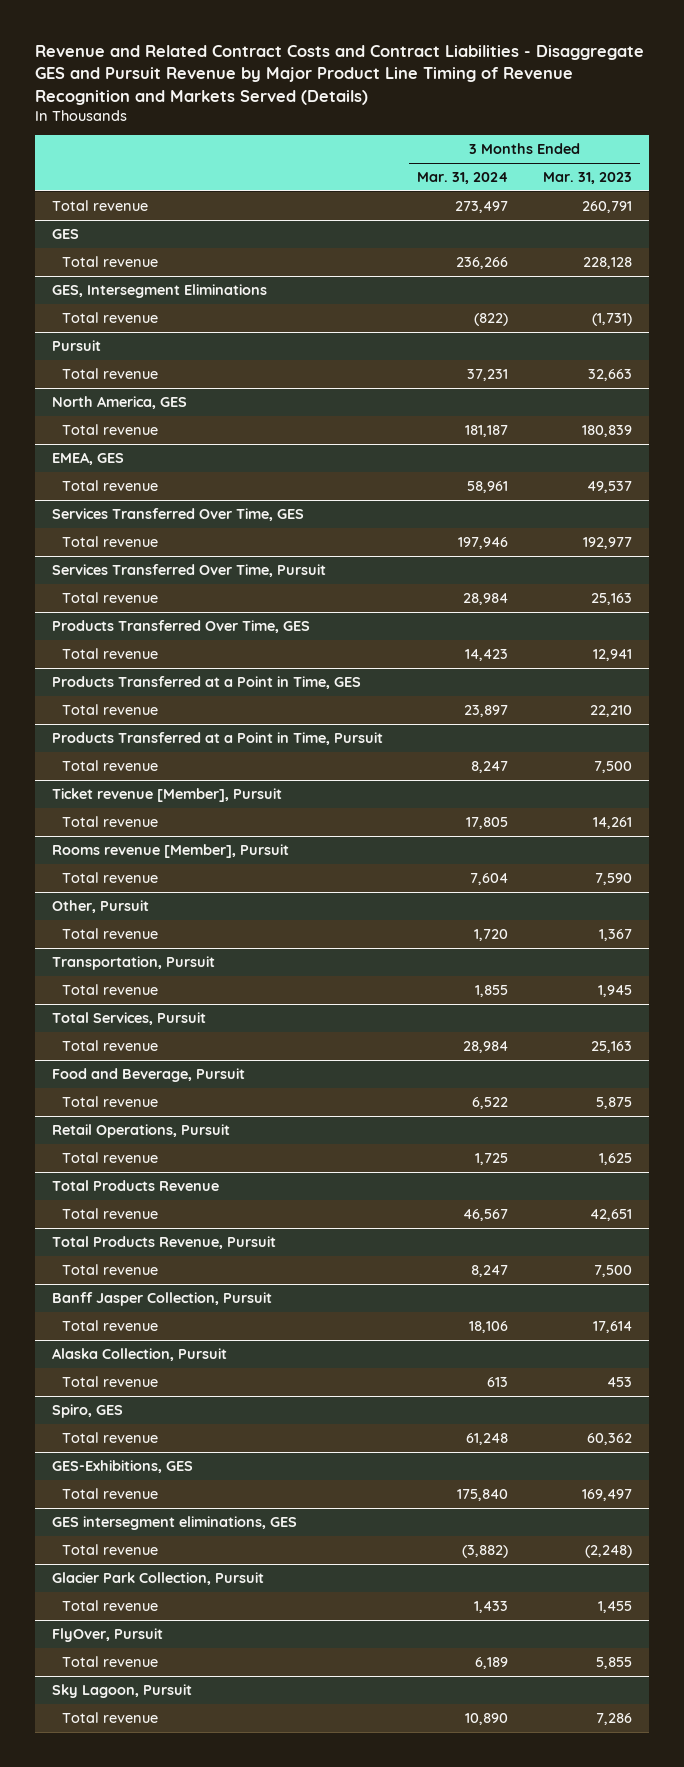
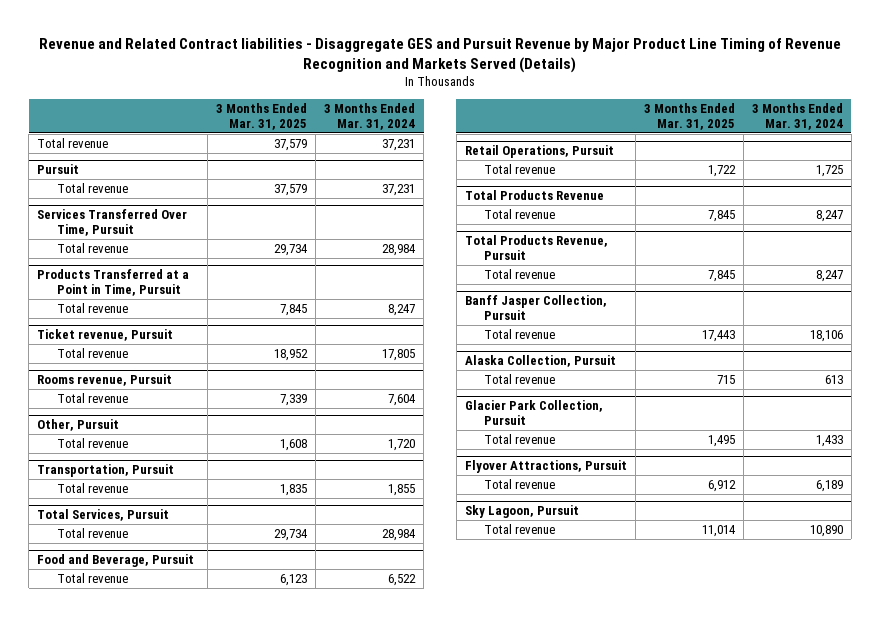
- Revenue and Related Contract Costs and Contract Liabilities - Disaggregate GES and Pursuit Revenue by Major Product Line Timing of Revenue Recognition and Markets Served (Details)
+ Revenue and Related Contract liabilities - Disaggregate GES and Pursuit Revenue by Major Product Line Timing of Revenue Recognition and Markets Served (Details)
- | 3 Months Ended Mar. 31, 2024 | 3 Months Ended Mar. 31, 2023
+ | 3 Months Ended Mar. 31, 2025 | 3 Months Ended Mar. 31, 2024
- Total revenue | 273,497 | 260,791
- GES
- Total revenue | 236,266 | 228,128
- GES, Intersegment Eliminations
- Total revenue | (822) | (1,731)
+ Total revenue | 37,579 | 37,231
- North America, GES
- Total revenue | 181,187 | 180,839
- EMEA, GES
- Total revenue | 58,961 | 49,537
- Services Transferred Over Time, GES
- Total revenue | 197,946 | 192,977
- Products Transferred Over Time, GES
- Total revenue | 14,423 | 12,941
- Products Transferred at a Point in Time, GES
- Total revenue | 23,897 | 22,210
- Ticket revenue [Member], Pursuit
+ Ticket revenue, Pursuit
- Rooms revenue [Member], Pursuit
+ Rooms revenue, Pursuit
@ Total Products Revenue
- Total revenue | 46,567 | 42,651
+ Total revenue | 7,845 | 8,247
- Spiro, GES
- Total revenue | 61,248 | 60,362
- GES-Exhibitions, GES
- Total revenue | 175,840 | 169,497
- GES intersegment eliminations, GES
- Total revenue | (3,882) | (2,248)
- FlyOver, Pursuit
+ Flyover Attractions, Pursuit

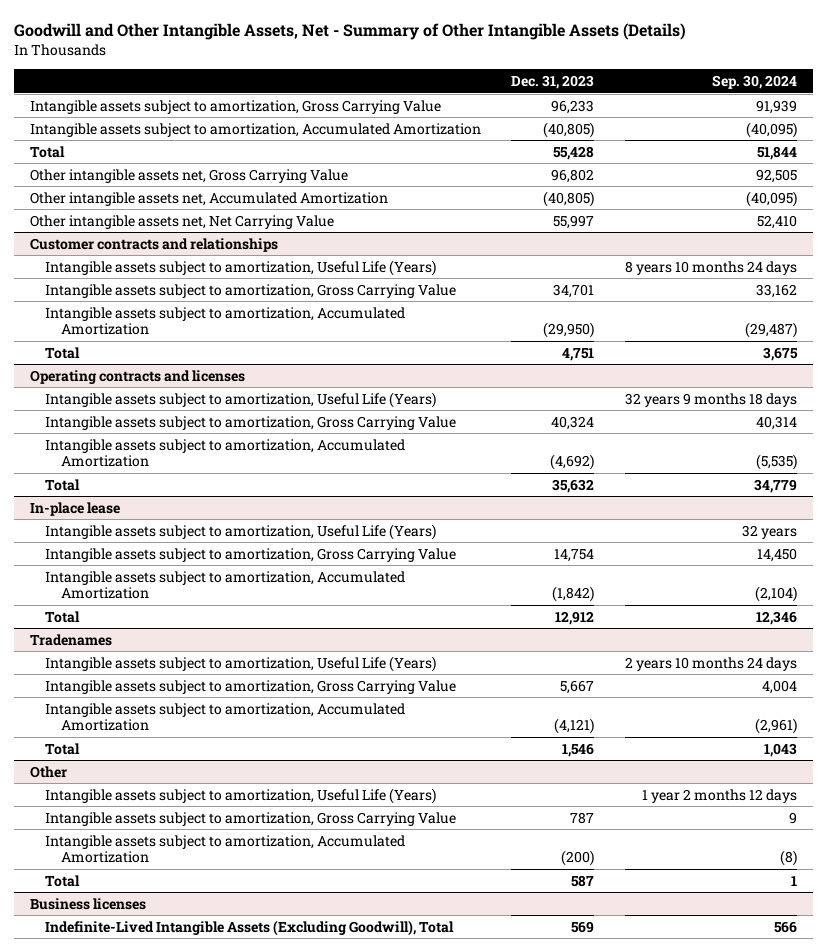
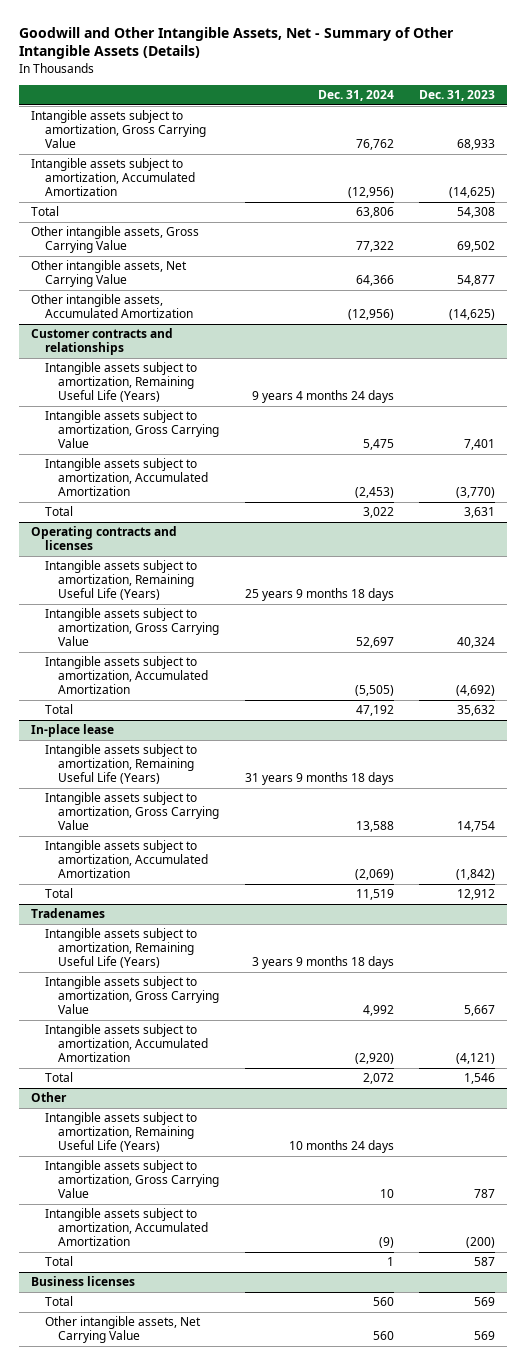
- | Dec. 31, 2023 | Sep. 30, 2024
+ | Dec. 31, 2024 | Dec. 31, 2023
- Intangible assets subject to amortization, Gross Carrying Value | 96,233 | 91,939
- Intangible assets subject to amortization, Accumulated Amortization | (40,805) | (40,095)
- Total | 55,428 | 51,844
- Other intangible assets net, Gross Carrying Value | 96,802 | 92,505
- Other intangible assets net, Accumulated Amortization | (40,805) | (40,095)
- Other intangible assets net, Net Carrying Value | 55,997 | 52,410
+ Intangible assets subject to amortization, Gross Carrying Value | 76,762 | 68,933
+ Intangible assets subject to amortization, Accumulated Amortization | (12,956) | (14,625)
+ Total | 63,806 | 54,308
+ Other intangible assets, Gross Carrying Value | 77,322 | 69,502
+ Other intangible assets, Net Carrying Value | 64,366 | 54,877
+ Other intangible assets, Accumulated Amortization | (12,956) | (14,625)
@ Customer contracts and relationships
- Intangible assets subject to amortization, Useful Life (Years) | | 8 years 10 months 24 days
- Intangible assets subject to amortization, Gross Carrying Value | 34,701 | 33,162
- Intangible assets subject to amortization, Accumulated Amortization | (29,950) | (29,487)
- Total | 4,751 | 3,675
+ Intangible assets subject to amortization, Remaining Useful Life (Years) | 9 years 4 months 24 days |
+ Intangible assets subject to amortization, Gross Carrying Value | 5,475 | 7,401
+ Intangible assets subject to amortization, Accumulated Amortization | (2,453) | (3,770)
+ Total | 3,022 | 3,631
@ Operating contracts and licenses
- Intangible assets subject to amortization, Useful Life (Years) | | 32 years 9 months 18 days
+ Intangible assets subject to amortization, Remaining Useful Life (Years) | 25 years 9 months 18 days |
@ In-place lease
- Intangible assets subject to amortization, Useful Life (Years) | | 32 years
+ Intangible assets subject to amortization, Remaining Useful Life (Years) | 31 years 9 months 18 days |
@ Tradenames
- Intangible assets subject to amortization, Useful Life (Years) | | 2 years 10 months 24 days
+ Intangible assets subject to amortization, Remaining Useful Life (Years) | 3 years 9 months 18 days |
@ Other
- Intangible assets subject to amortization, Useful Life (Years) | | 1 year 2 months 12 days
+ Intangible assets subject to amortization, Remaining Useful Life (Years) | 10 months 24 days |
@ Business licenses
- Indefinite-Lived Intangible Assets (Excluding Goodwill), Total | 569 | 566
+ Total | 560 | 569
+ Other intangible assets, Net Carrying Value | 560 | 569

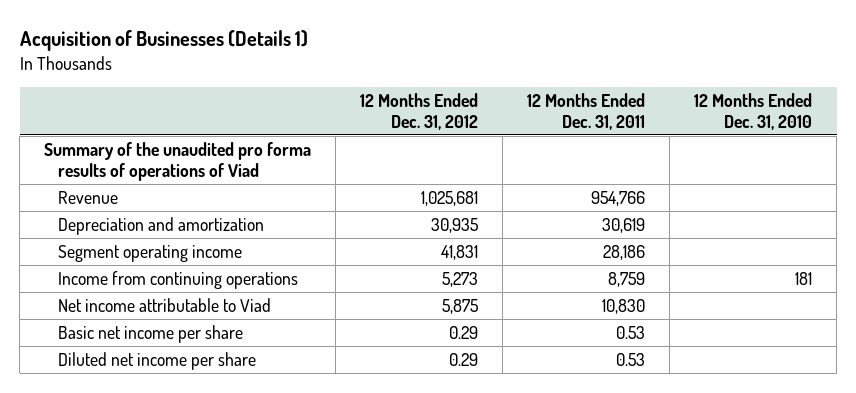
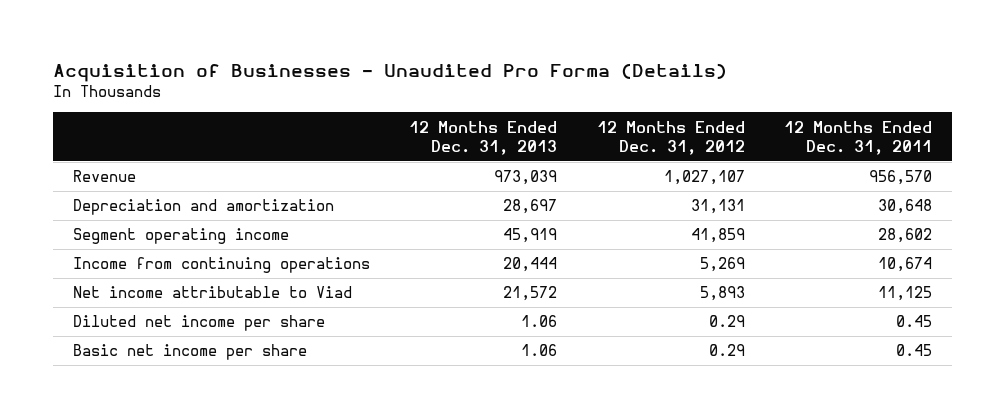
- Acquisition of Businesses (Details 1)
+ Acquisition of Businesses - Unaudited Pro Forma (Details)
- | 12 Months Ended Dec. 31, 2012 | 12 Months Ended Dec. 31, 2011 | 12 Months Ended Dec. 31, 2010
+ | 12 Months Ended Dec. 31, 2013 | 12 Months Ended Dec. 31, 2012 | 12 Months Ended Dec. 31, 2011
- Summary of the unaudited pro forma results of operations of Viad
- Revenue | 1,025,681 | 954,766 |
- Depreciation and amortization | 30,935 | 30,619 |
- Segment operating income | 41,831 | 28,186 |
- Income from continuing operations | 5,273 | 8,759 | 181
- Net income attributable to Viad | 5,875 | 10,830 |
- Basic net income per share | 0.29 | 0.53 |
- Diluted net income per share | 0.29 | 0.53 |
+ Revenue | 973,039 | 1,027,107 | 956,570
+ Depreciation and amortization | 28,697 | 31,131 | 30,648
+ Segment operating income | 45,919 | 41,859 | 28,602
+ Income from continuing operations | 20,444 | 5,269 | 10,674
+ Net income attributable to Viad | 21,572 | 5,893 | 11,125
+ Diluted net income per share | 1.06 | 0.29 | 0.45
+ Basic net income per share | 1.06 | 0.29 | 0.45

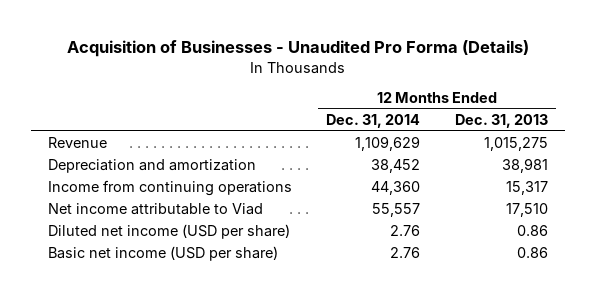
- | 12 Months Ended Dec. 31, 2013 | 12 Months Ended Dec. 31, 2012 | 12 Months Ended Dec. 31, 2011
+ | 12 Months Ended Dec. 31, 2014 | 12 Months Ended Dec. 31, 2013
- Revenue | 973,039 | 1,027,107 | 956,570
- Depreciation and amortization | 28,697 | 31,131 | 30,648
- Segment operating income | 45,919 | 41,859 | 28,602
- Income from continuing operations | 20,444 | 5,269 | 10,674
- Net income attributable to Viad | 21,572 | 5,893 | 11,125
- Diluted net income per share | 1.06 | 0.29 | 0.45
- Basic net income per share | 1.06 | 0.29 | 0.45
+ Revenue | 1,109,629 | 1,015,275
+ Depreciation and amortization | 38,452 | 38,981
+ Income from continuing operations | 44,360 | 15,317
+ Net income attributable to Viad | 55,557 | 17,510
+ Diluted net income (USD per share) | 2.76 | 0.86
+ Basic net income (USD per share) | 2.76 | 0.86

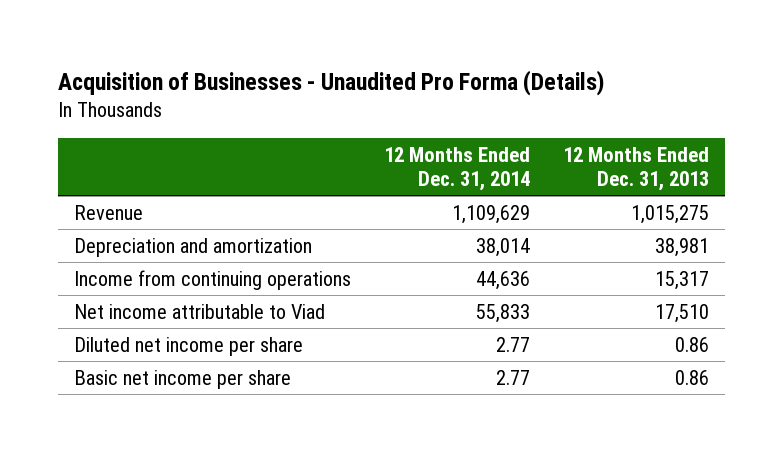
- Depreciation and amortization | 38,452 | 38,981
- Income from continuing operations | 44,360 | 15,317
- Net income attributable to Viad | 55,557 | 17,510
- Diluted net income (USD per share) | 2.76 | 0.86
- Basic net income (USD per share) | 2.76 | 0.86
+ Depreciation and amortization | 38,014 | 38,981
+ Income from continuing operations | 44,636 | 15,317
+ Net income attributable to Viad | 55,833 | 17,510
+ Diluted net income per share | 2.77 | 0.86
+ Basic net income per share | 2.77 | 0.86

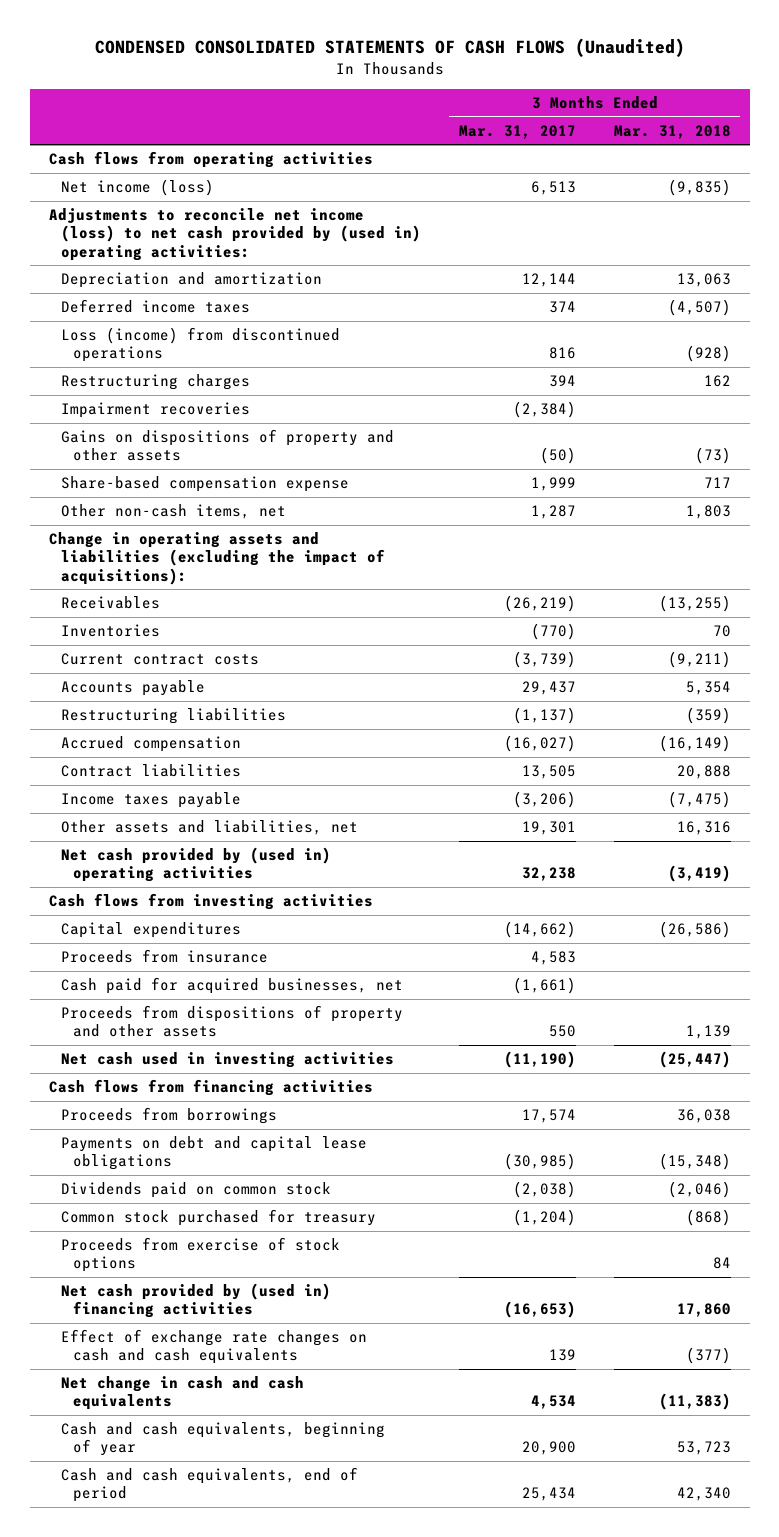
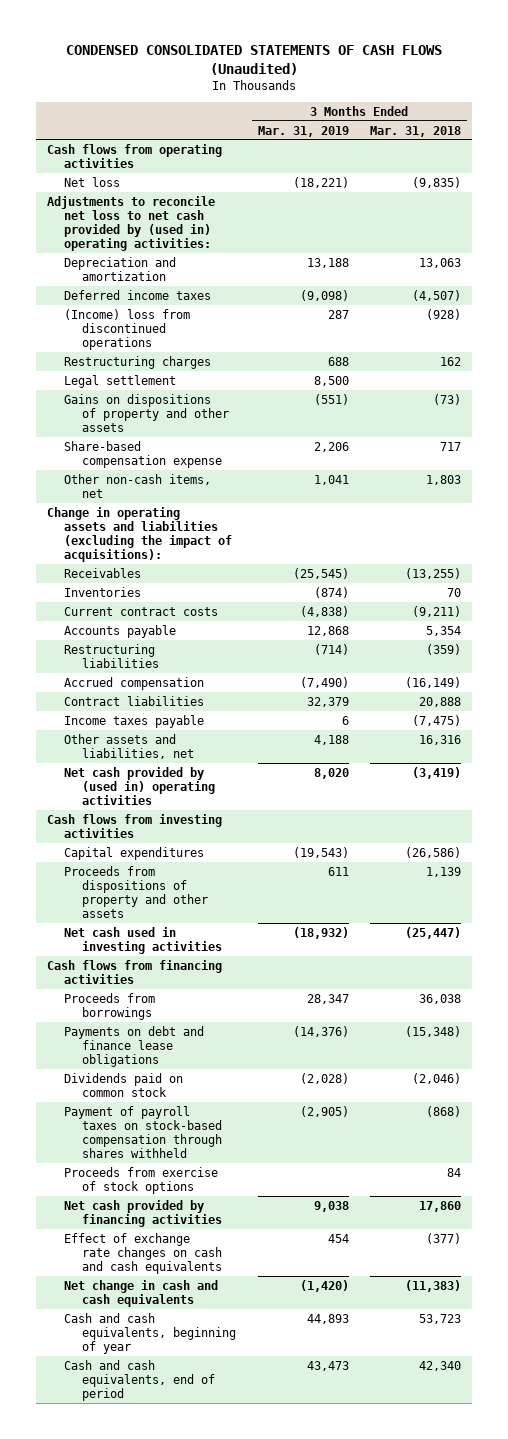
- | 3 Months Ended Mar. 31, 2017 | 3 Months Ended Mar. 31, 2018
+ | 3 Months Ended Mar. 31, 2019 | 3 Months Ended Mar. 31, 2018
- Net income (loss) | 6,513 | (9,835)
- Adjustments to reconcile net income (loss) to net cash provided by (used in) operating activities:
+ Net loss | (18,221) | (9,835)
+ Adjustments to reconcile net loss to net cash provided by (used in) operating activities:
- Loss (income) from discontinued operations | 816 | (928)
+ (Income) loss from discontinued operations | 287 | (928)
- Impairment recoveries | (2,384) |
+ Legal settlement | 8,500 |
- Proceeds from insurance | 4,583 |
- Cash paid for acquired businesses, net | (1,661) |
- Payments on debt and capital lease obligations | (30,985) | (15,348)
+ Payments on debt and finance lease obligations | (14,376) | (15,348)
- Common stock purchased for treasury | (1,204) | (868)
+ Payment of payroll taxes on stock-based compensation through shares withheld | (2,905) | (868)
- Net cash provided by (used in) financing activities | (16,653) | 17,860
+ Net cash provided by financing activities | 9,038 | 17,860

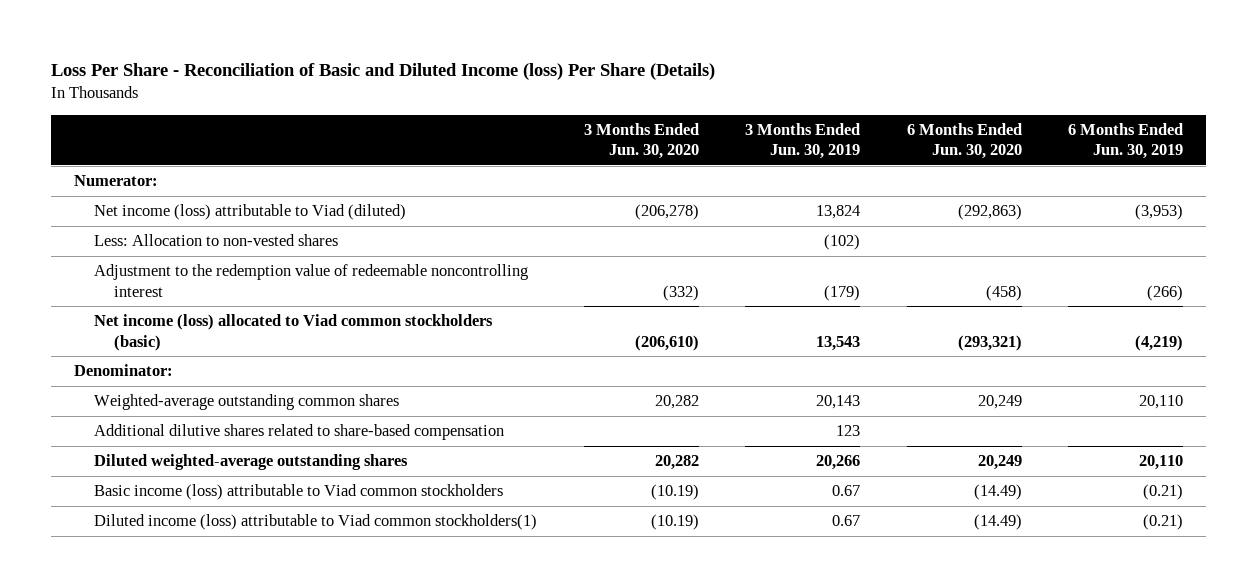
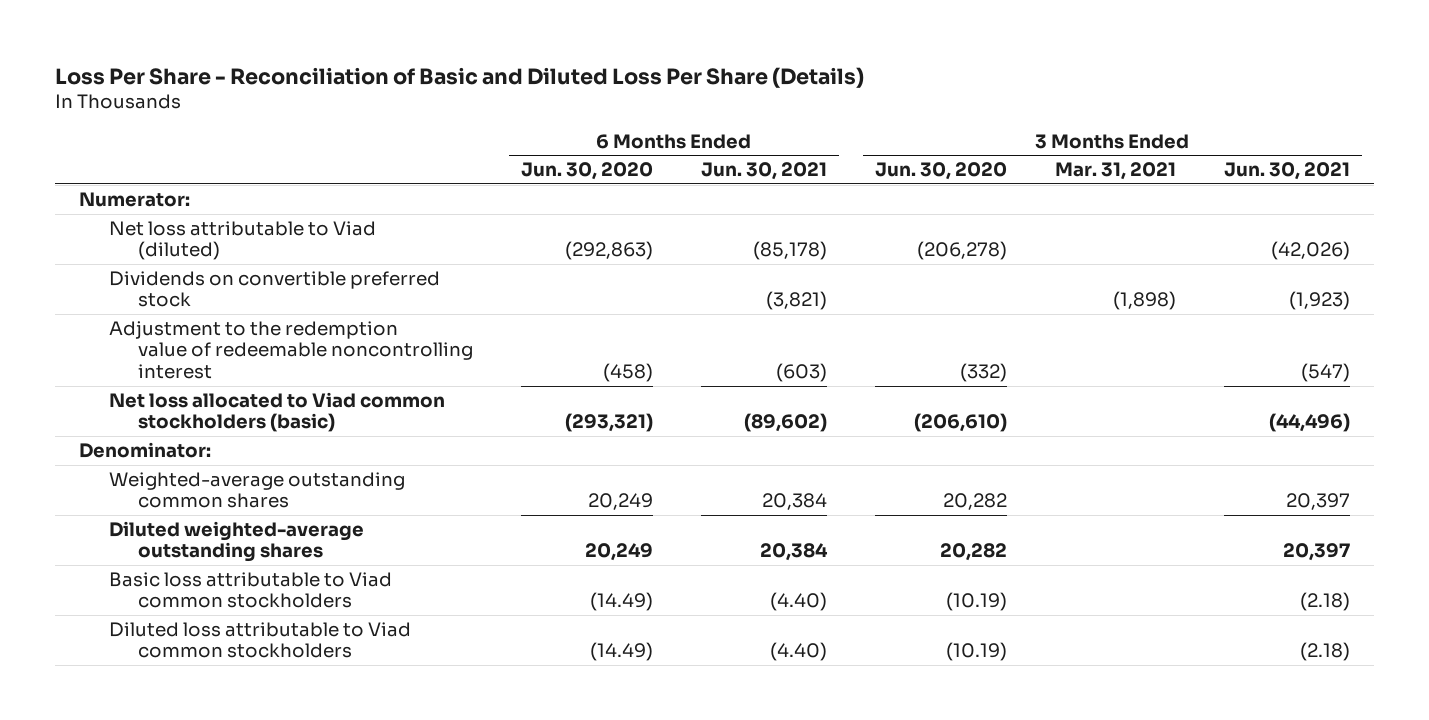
- Loss Per Share - Reconciliation of Basic and Diluted Income (loss) Per Share (Details)
+ Loss Per Share - Reconciliation of Basic and Diluted Loss Per Share (Details)
- | 3 Months Ended Jun. 30, 2020 | 3 Months Ended Jun. 30, 2019 | 6 Months Ended Jun. 30, 2020 | 6 Months Ended Jun. 30, 2019
+ | 6 Months Ended Jun. 30, 2020 | 6 Months Ended Jun. 30, 2021 | 3 Months Ended Jun. 30, 2020 | 3 Months Ended Mar. 31, 2021 | 3 Months Ended Jun. 30, 2021
- Net income (loss) attributable to Viad (diluted) | (206,278) | 13,824 | (292,863) | (3,953)
- Less: Allocation to non-vested shares | | (102) | |
+ Net loss attributable to Viad (diluted) | (292,863) | (85,178) | (206,278) | | (42,026)
+ Dividends on convertible preferred stock | | (3,821) | | (1,898) | (1,923)
- Net income (loss) allocated to Viad common stockholders (basic) | (206,610) | 13,543 | (293,321) | (4,219)
+ Net loss allocated to Viad common stockholders (basic) | (293,321) | (89,602) | (206,610) | | (44,496)
- Additional dilutive shares related to share-based compensation | | 123 | |
- Basic income (loss) attributable to Viad common stockholders | (10.19) | 0.67 | (14.49) | (0.21)
- Diluted income (loss) attributable to Viad common stockholders(1) | (10.19) | 0.67 | (14.49) | (0.21)
+ Basic loss attributable to Viad common stockholders | (14.49) | (4.40) | (10.19) | | (2.18)
+ Diluted loss attributable to Viad common stockholders | (14.49) | (4.40) | (10.19) | | (2.18)

